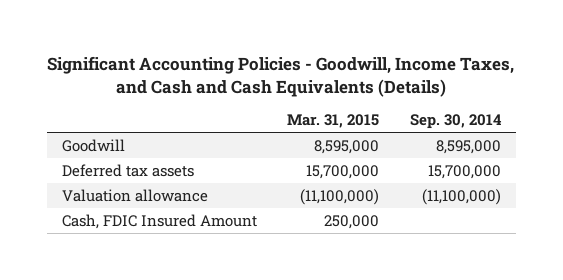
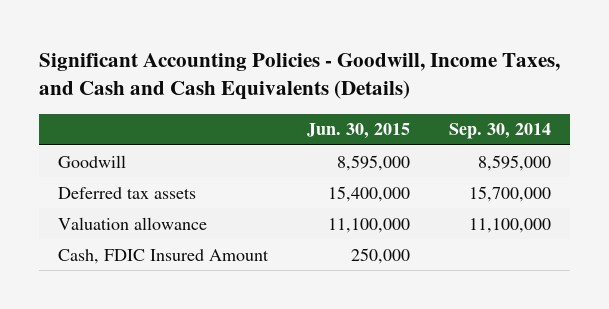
- | Mar. 31, 2015 | Sep. 30, 2014
+ | Jun. 30, 2015 | Sep. 30, 2014
- Valuation allowance | (11,100,000) | (11,100,000)
+ Valuation allowance | 11,100,000 | 11,100,000

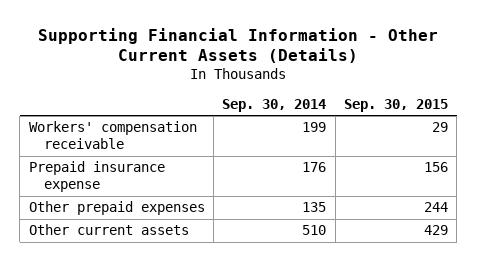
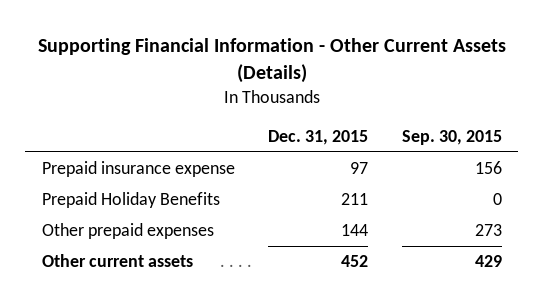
- | Sep. 30, 2014 | Sep. 30, 2015
+ | Dec. 31, 2015 | Sep. 30, 2015
- Workers' compensation receivable | 199 | 29
- Other prepaid expenses | 135 | 244
+ Prepaid Holiday Benefits | 211 | 0
+ Other prepaid expenses | 144 | 273

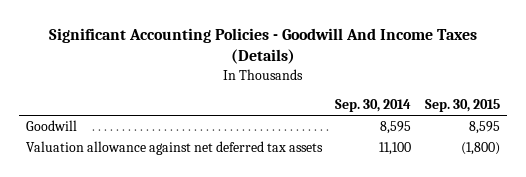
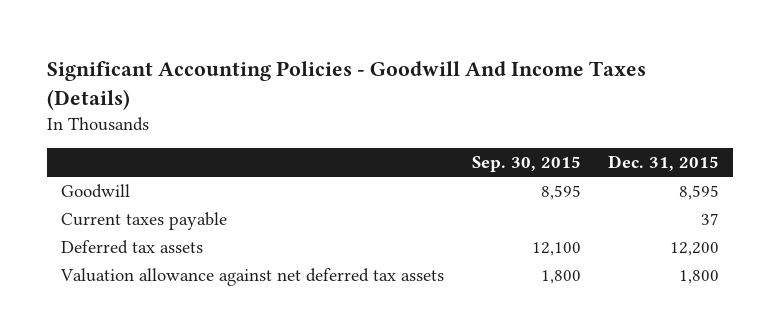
- | Sep. 30, 2014 | Sep. 30, 2015
+ | Sep. 30, 2015 | Dec. 31, 2015
- Valuation allowance against net deferred tax assets | 11,100 | (1,800)
+ Current taxes payable | | 37
+ Deferred tax assets | 12,100 | 12,200
+ Valuation allowance against net deferred tax assets | 1,800 | 1,800

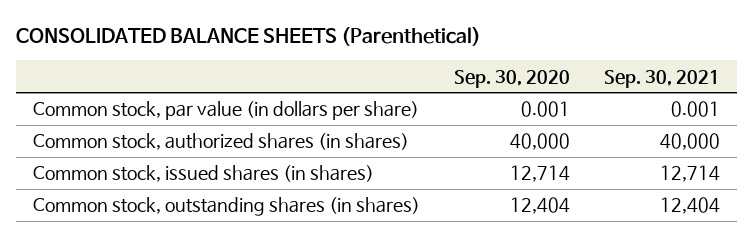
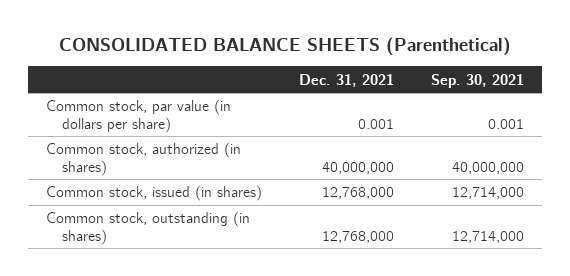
- | Sep. 30, 2020 | Sep. 30, 2021
+ | Dec. 31, 2021 | Sep. 30, 2021
- Common stock, authorized shares (in shares) | 40,000 | 40,000
- Common stock, issued shares (in shares) | 12,714 | 12,714
- Common stock, outstanding shares (in shares) | 12,404 | 12,404
+ Common stock, authorized (in shares) | 40,000,000 | 40,000,000
+ Common stock, issued (in shares) | 12,768,000 | 12,714,000
+ Common stock, outstanding (in shares) | 12,768,000 | 12,714,000

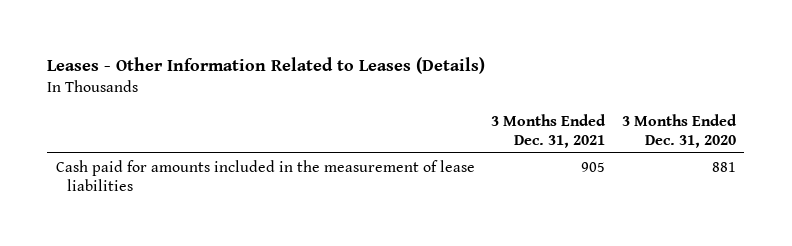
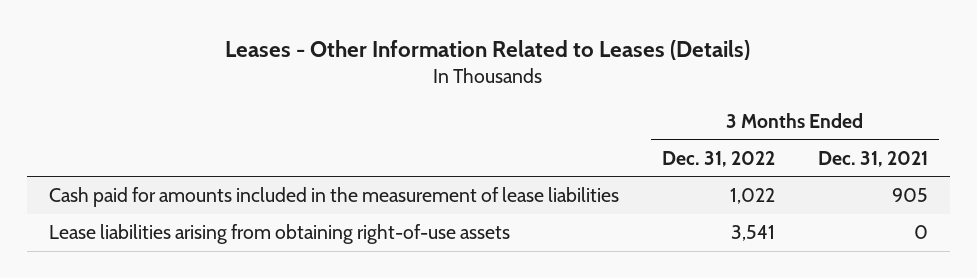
- | 3 Months Ended Dec. 31, 2021 | 3 Months Ended Dec. 31, 2020
+ | 3 Months Ended Dec. 31, 2022 | 3 Months Ended Dec. 31, 2021
+ Lease liabilities arising from obtaining right-of-use assets | 3,541 | 0

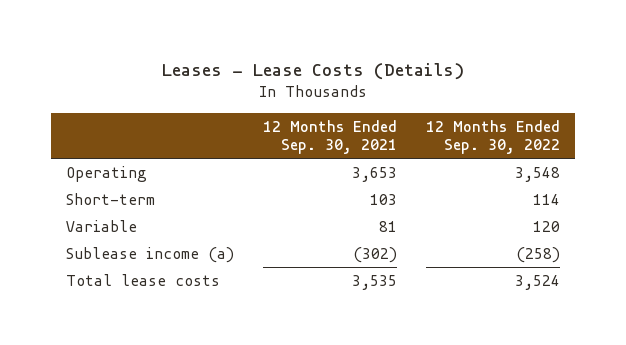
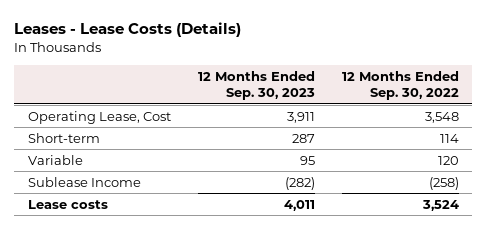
- | 12 Months Ended Sep. 30, 2021 | 12 Months Ended Sep. 30, 2022
+ | 12 Months Ended Sep. 30, 2023 | 12 Months Ended Sep. 30, 2022
- Operating | 3,653 | 3,548
+ Operating Lease, Cost | 3,911 | 3,548
- Sublease income (a) | (302) | (258)
- Total lease costs | 3,535 | 3,524
+ Sublease Income | (282) | (258)
+ Lease costs | 4,011 | 3,524

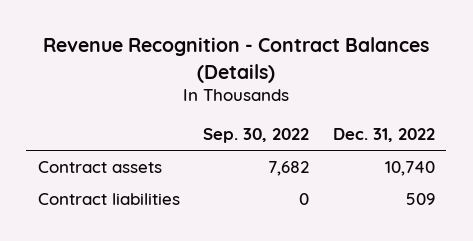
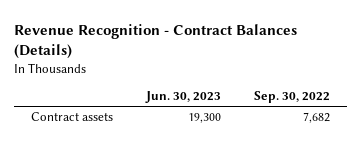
- | Sep. 30, 2022 | Dec. 31, 2022
+ | Jun. 30, 2023 | Sep. 30, 2022
- Contract liabilities | 0 | 509

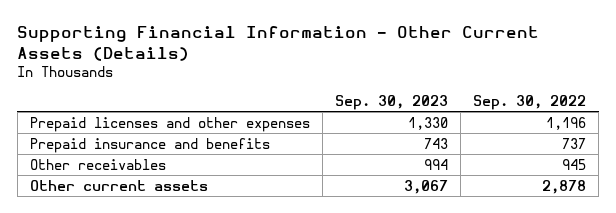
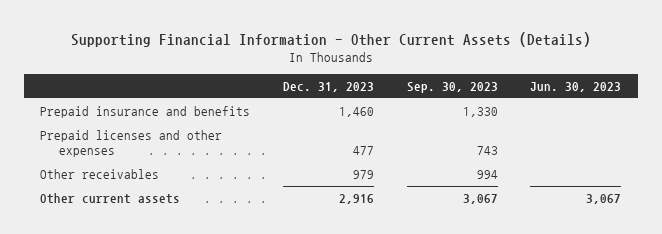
- | Sep. 30, 2023 | Sep. 30, 2022
+ | Dec. 31, 2023 | Sep. 30, 2023 | Jun. 30, 2023
- Prepaid licenses and other expenses | 1,330 | 1,196
- Prepaid insurance and benefits | 743 | 737
+ Prepaid insurance and benefits | 1,460 | 1,330 |
+ Prepaid licenses and other expenses | 477 | 743 |

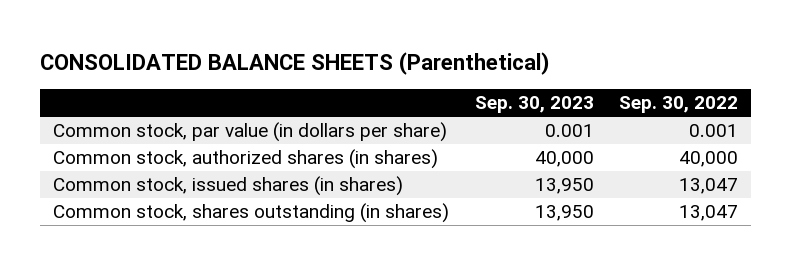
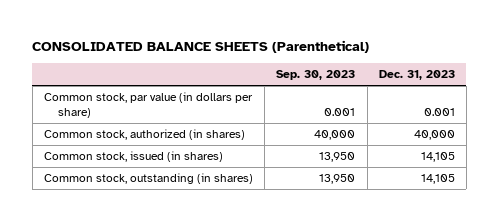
- | Sep. 30, 2023 | Sep. 30, 2022
+ | Sep. 30, 2023 | Dec. 31, 2023
- Common stock, authorized shares (in shares) | 40,000 | 40,000
- Common stock, issued shares (in shares) | 13,950 | 13,047
- Common stock, shares outstanding (in shares) | 13,950 | 13,047
+ Common stock, authorized (in shares) | 40,000 | 40,000
+ Common stock, issued (in shares) | 13,950 | 14,105
+ Common stock, outstanding (in shares) | 13,950 | 14,105

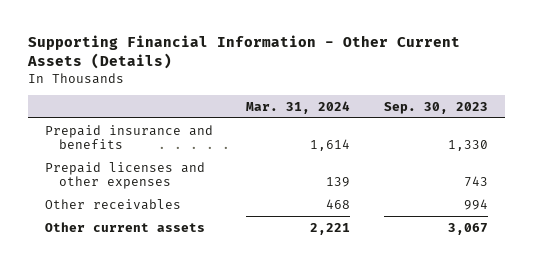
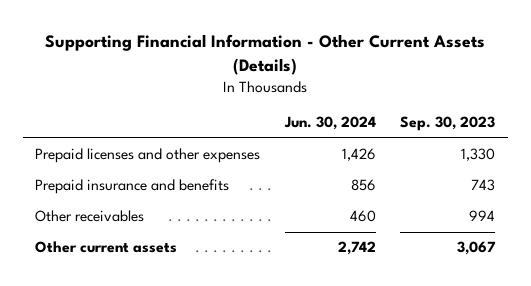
- | Mar. 31, 2024 | Sep. 30, 2023
+ | Jun. 30, 2024 | Sep. 30, 2023
- Prepaid insurance and benefits | 1,614 | 1,330
- Prepaid licenses and other expenses | 139 | 743
+ Prepaid licenses and other expenses | 1,426 | 1,330
+ Prepaid insurance and benefits | 856 | 743

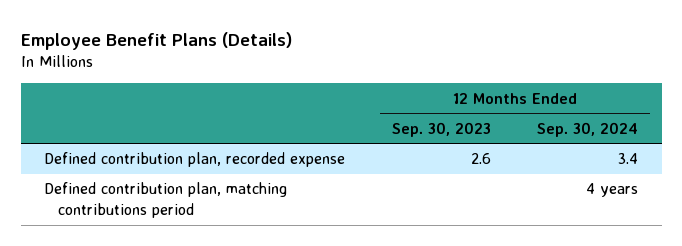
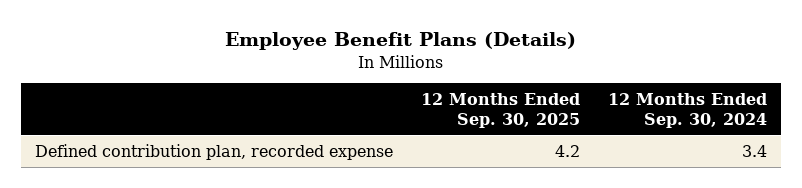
- | 12 Months Ended Sep. 30, 2023 | 12 Months Ended Sep. 30, 2024
+ | 12 Months Ended Sep. 30, 2025 | 12 Months Ended Sep. 30, 2024
- Defined contribution plan, matching contributions period | | 4 years

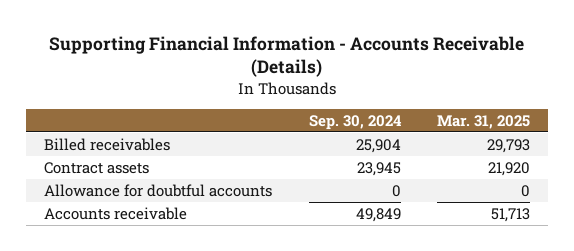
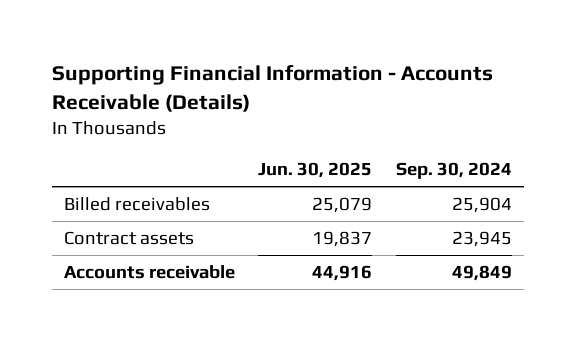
- | Sep. 30, 2024 | Mar. 31, 2025
+ | Jun. 30, 2025 | Sep. 30, 2024
- Allowance for doubtful accounts | 0 | 0

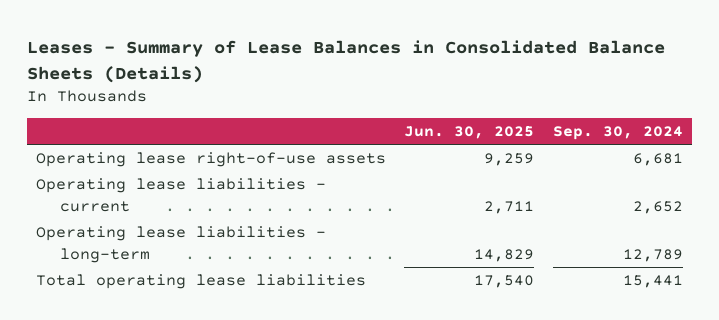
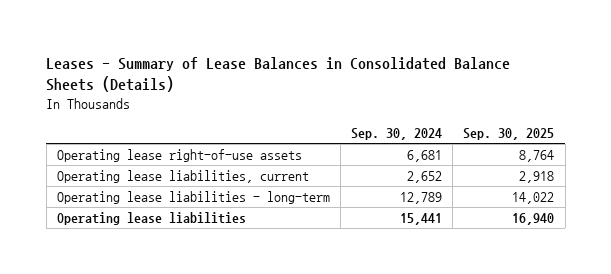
- | Jun. 30, 2025 | Sep. 30, 2024
+ | Sep. 30, 2024 | Sep. 30, 2025
- Operating lease liabilities - current | 2,711 | 2,652
+ Operating lease liabilities, current | 2,652 | 2,918
- Total operating lease liabilities | 17,540 | 15,441
+ Operating lease liabilities | 15,441 | 16,940

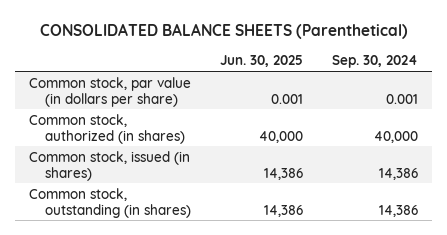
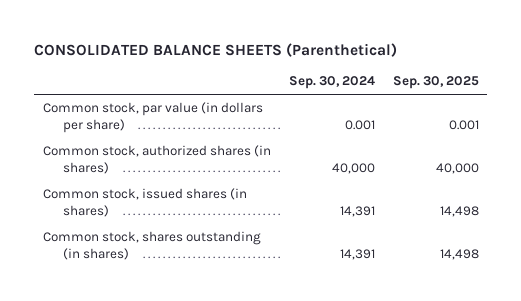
- | Jun. 30, 2025 | Sep. 30, 2024
+ | Sep. 30, 2024 | Sep. 30, 2025
- Common stock, authorized (in shares) | 40,000 | 40,000
- Common stock, issued (in shares) | 14,386 | 14,386
- Common stock, outstanding (in shares) | 14,386 | 14,386
+ Common stock, authorized shares (in shares) | 40,000 | 40,000
+ Common stock, issued shares (in shares) | 14,391 | 14,498
+ Common stock, shares outstanding (in shares) | 14,391 | 14,498

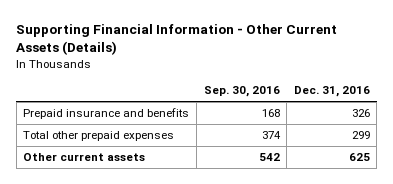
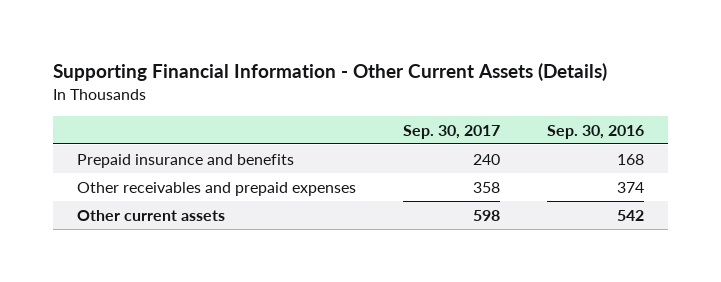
- | Sep. 30, 2016 | Dec. 31, 2016
+ | Sep. 30, 2017 | Sep. 30, 2016
- Total other prepaid expenses | 374 | 299
+ Other receivables and prepaid expenses | 358 | 374

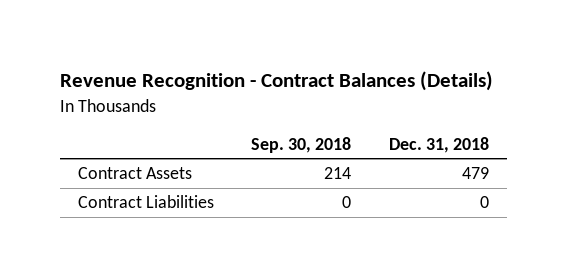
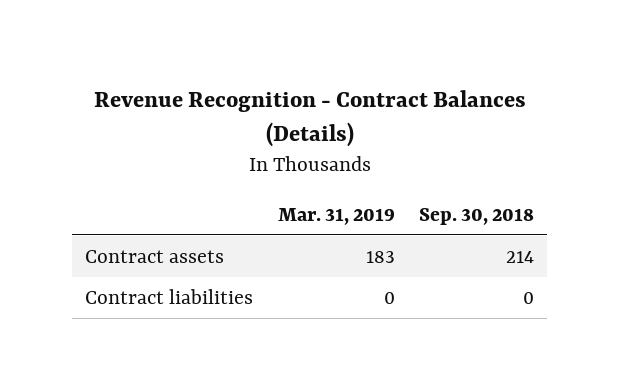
- | Sep. 30, 2018 | Dec. 31, 2018
+ | Mar. 31, 2019 | Sep. 30, 2018
- Contract Assets | 214 | 479
- Contract Liabilities | 0 | 0
+ Contract assets | 183 | 214
+ Contract liabilities | 0 | 0

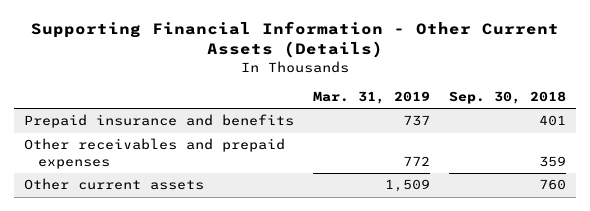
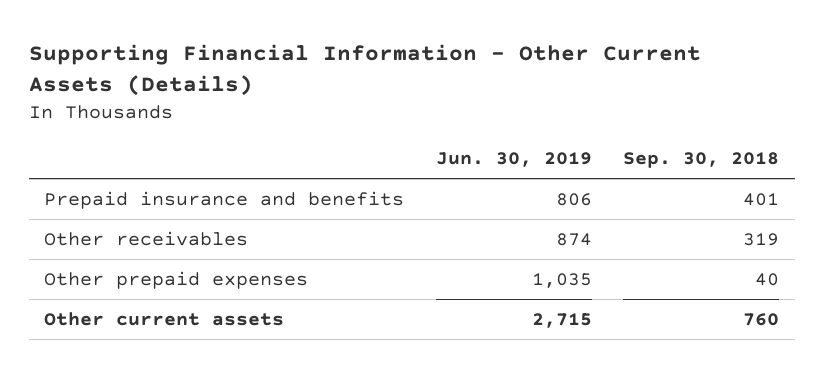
- | Mar. 31, 2019 | Sep. 30, 2018
+ | Jun. 30, 2019 | Sep. 30, 2018
- Other receivables and prepaid expenses | 772 | 359
+ Other receivables | 874 | 319
+ Other prepaid expenses | 1,035 | 40

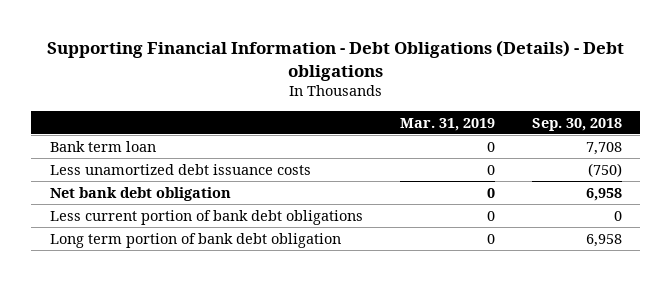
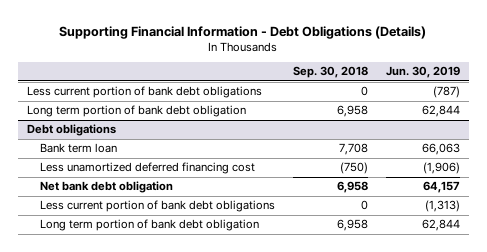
- Supporting Financial Information - Debt Obligations (Details) - Debt obligations
+ Supporting Financial Information - Debt Obligations (Details)
- | Mar. 31, 2019 | Sep. 30, 2018
+ | Sep. 30, 2018 | Jun. 30, 2019
+ Less current portion of bank debt obligations | 0 | (787)
+ Long term portion of bank debt obligation | 6,958 | 62,844
+ Debt obligations
- Less unamortized debt issuance costs | 0 | (750)
+ Less unamortized deferred financing cost | (750) | (1,906)

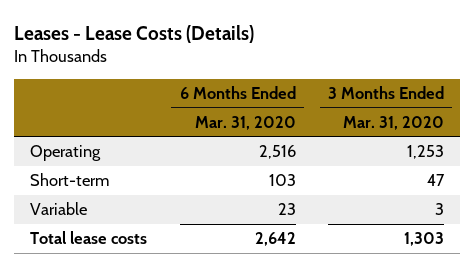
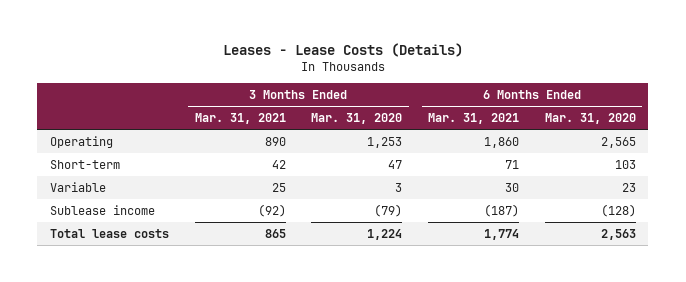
- | 6 Months Ended Mar. 31, 2020 | 3 Months Ended Mar. 31, 2020
+ | 3 Months Ended Mar. 31, 2021 | 3 Months Ended Mar. 31, 2020 | 6 Months Ended Mar. 31, 2021 | 6 Months Ended Mar. 31, 2020
- Operating | 2,516 | 1,253
+ Operating | 890 | 1,253 | 1,860 | 2,565
- Total lease costs | 2,642 | 1,303
+ Sublease income | (92) | (79) | (187) | (128)
+ Total lease costs | 865 | 1,224 | 1,774 | 2,563

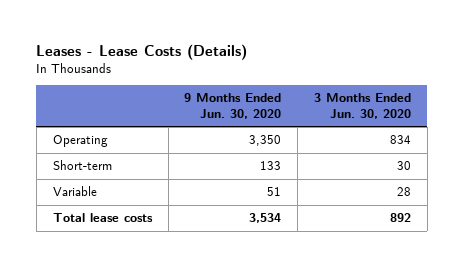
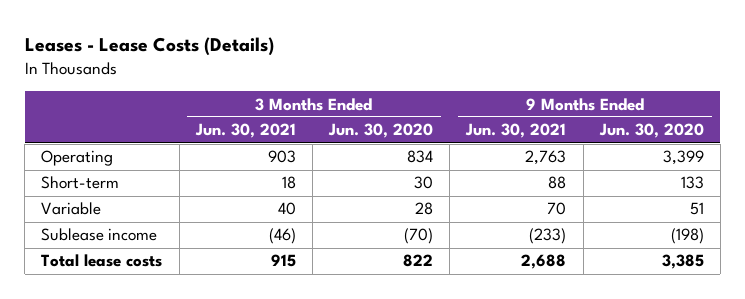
- | 9 Months Ended Jun. 30, 2020 | 3 Months Ended Jun. 30, 2020
+ | 3 Months Ended Jun. 30, 2021 | 3 Months Ended Jun. 30, 2020 | 9 Months Ended Jun. 30, 2021 | 9 Months Ended Jun. 30, 2020
- Operating | 3,350 | 834
+ Operating | 903 | 834 | 2,763 | 3,399
- Total lease costs | 3,534 | 892
+ Sublease income | (46) | (70) | (233) | (198)
+ Total lease costs | 915 | 822 | 2,688 | 3,385

